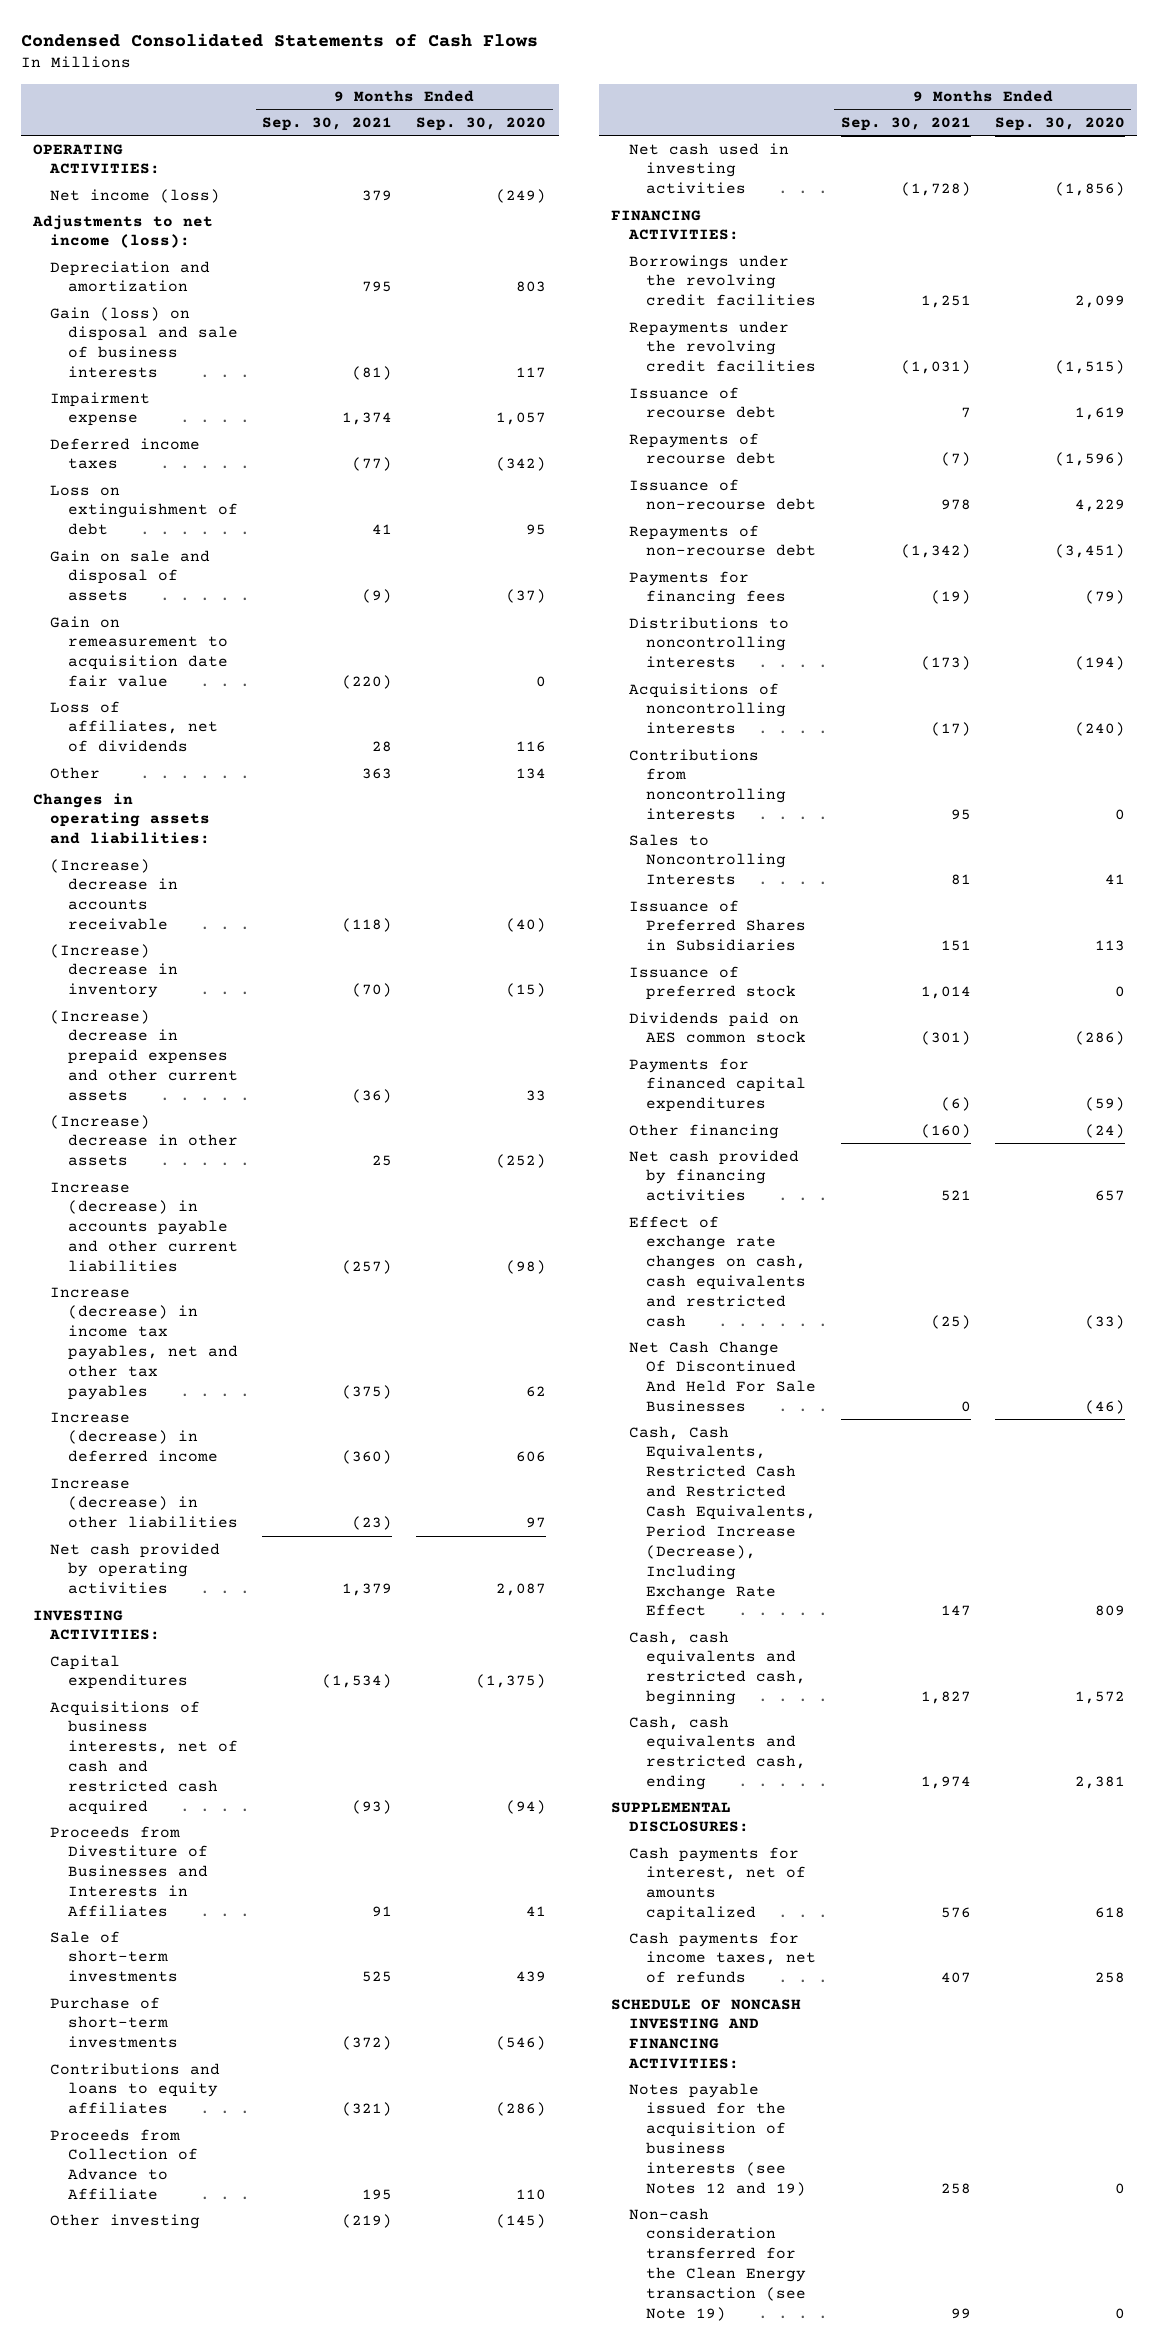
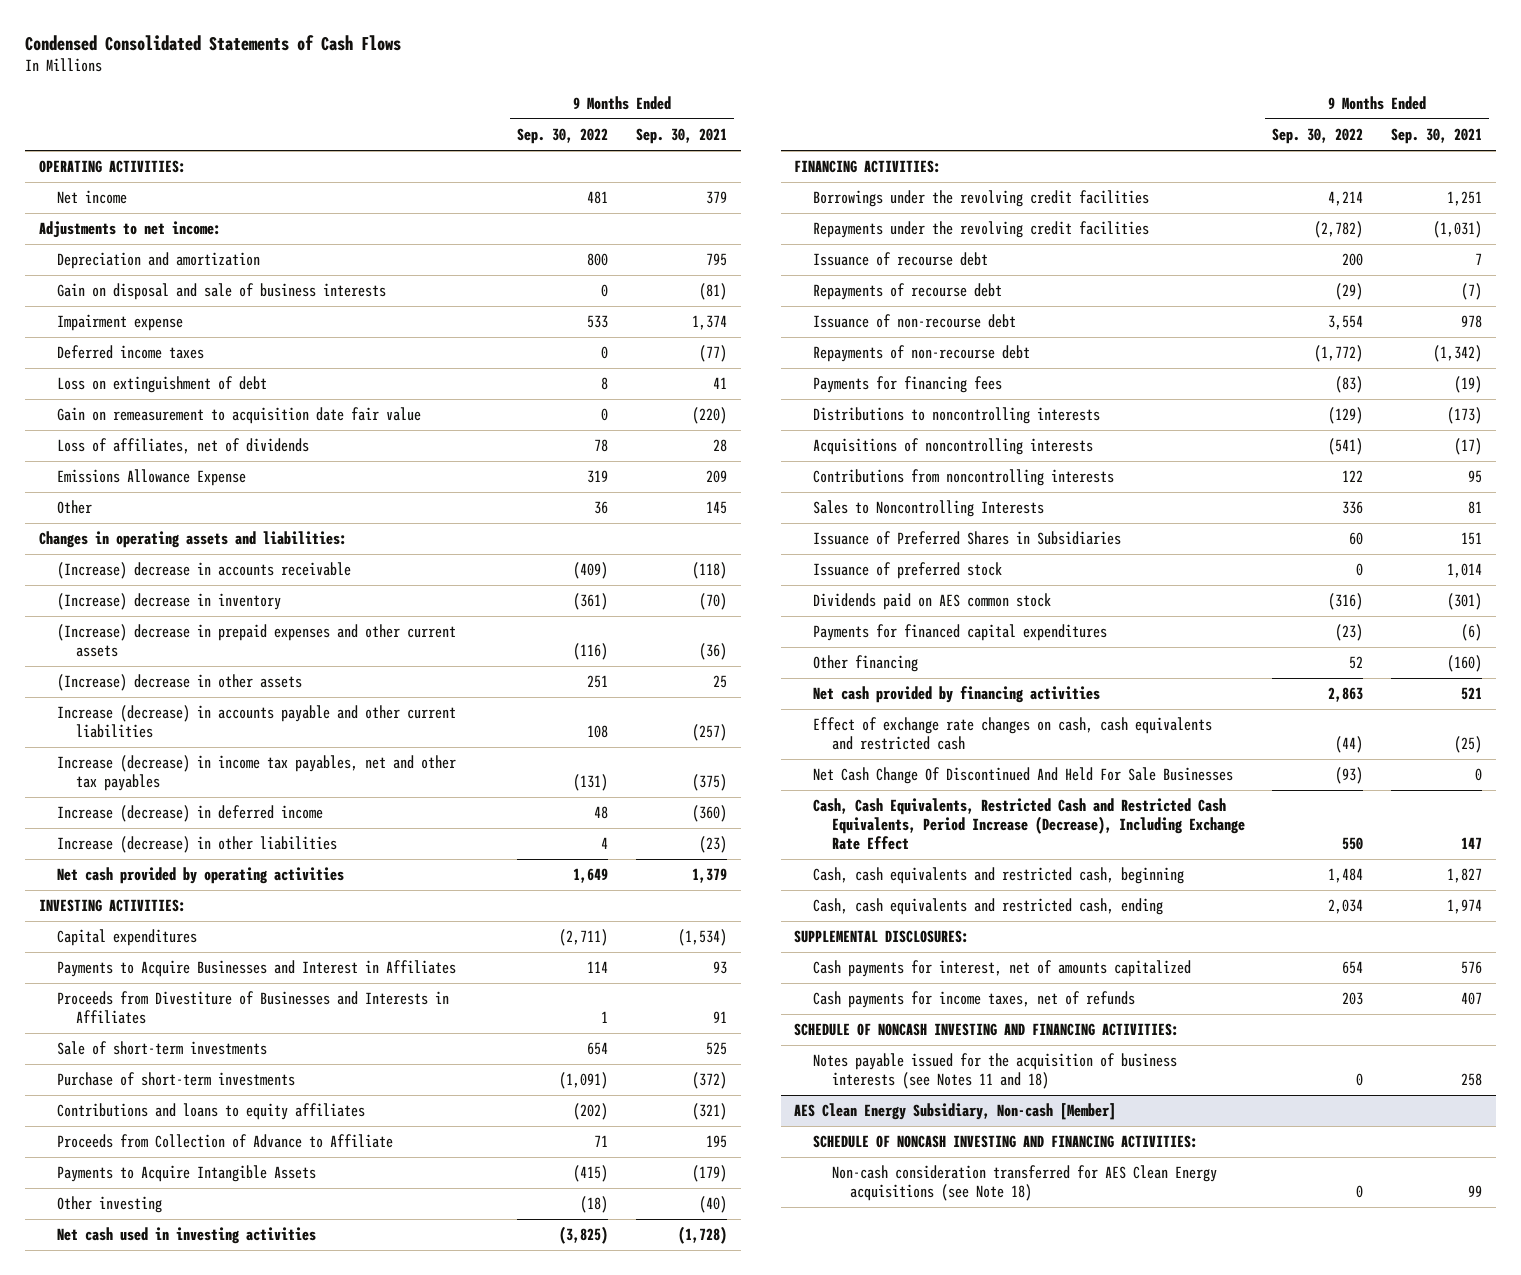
- | 9 Months Ended Sep. 30, 2021 | 9 Months Ended Sep. 30, 2020
+ | 9 Months Ended Sep. 30, 2022 | 9 Months Ended Sep. 30, 2021
- Net income (loss) | 379 | (249)
- Adjustments to net income (loss):
+ Net income | 481 | 379
+ Adjustments to net income:
- Gain (loss) on disposal and sale of business interests | (81) | 117
+ Gain on disposal and sale of business interests | 0 | (81)
- Gain on sale and disposal of assets | (9) | (37)
- Other | 363 | 134
+ Emissions Allowance Expense | 319 | 209
+ Other | 36 | 145
- Acquisitions of business interests, net of cash and restricted cash acquired | (93) | (94)
+ Payments to Acquire Businesses and Interest in Affiliates | 114 | 93
- Other investing | (219) | (145)
+ Payments to Acquire Intangible Assets | (415) | (179)
+ Other investing | (18) | (40)
- Notes payable issued for the acquisition of business interests (see Notes 12 and 19) | 258 | 0
- Non-cash consideration transferred for the Clean Energy transaction (see Note 19) | 99 | 0
+ Notes payable issued for the acquisition of business interests (see Notes 11 and 18) | 0 | 258
+ AES Clean Energy Subsidiary, Non-cash [Member]
+ SCHEDULE OF NONCASH INVESTING AND FINANCING ACTIVITIES:
+ Non-cash consideration transferred for AES Clean Energy acquisitions (see Note 18) | 0 | 99

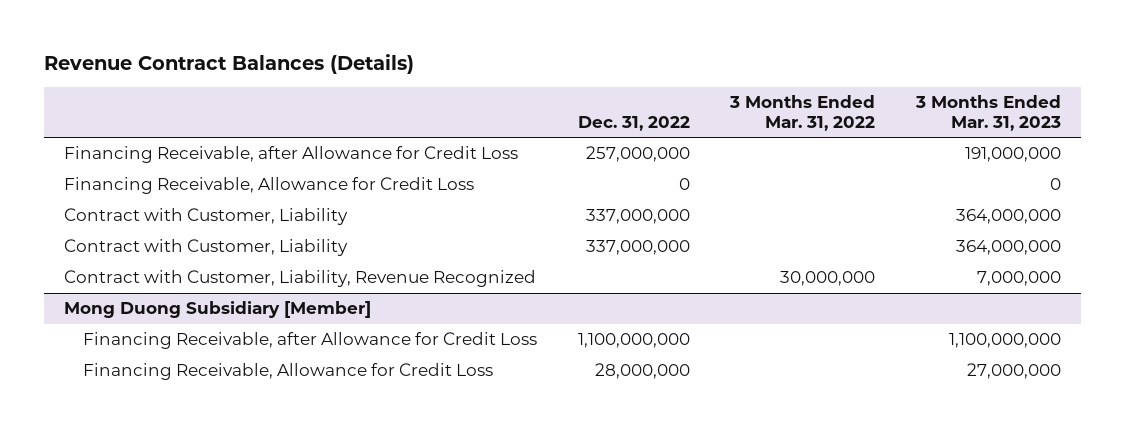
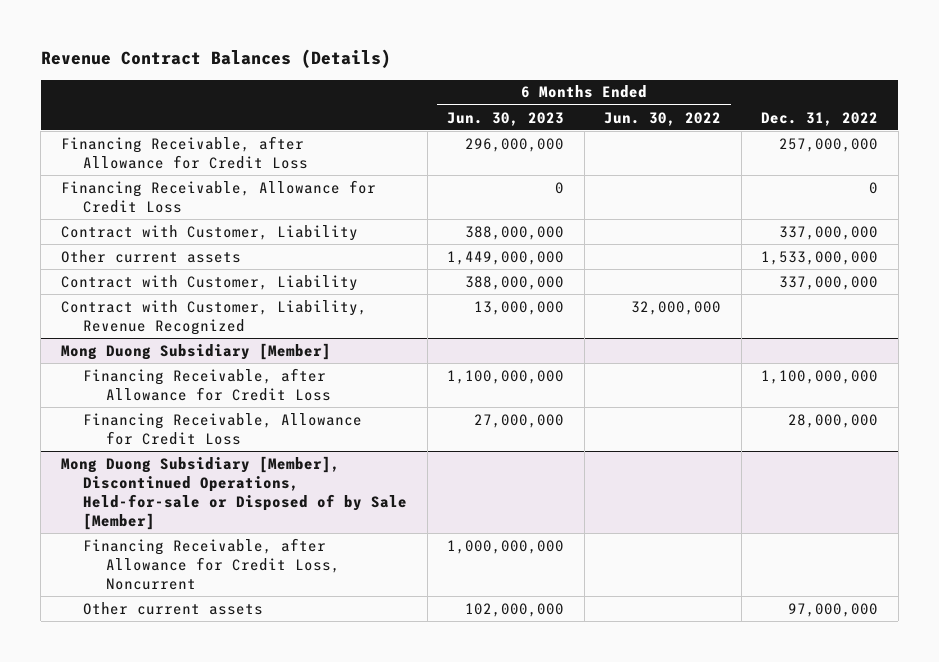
- | Dec. 31, 2022 | 3 Months Ended Mar. 31, 2022 | 3 Months Ended Mar. 31, 2023
+ | 6 Months Ended Jun. 30, 2023 | 6 Months Ended Jun. 30, 2022 | Dec. 31, 2022
+ Other current assets | 1,449,000,000 | | 1,533,000,000
+ Mong Duong Subsidiary [Member], Discontinued Operations, Held-for-sale or Disposed of by Sale [Member]
+ Financing Receivable, after Allowance for Credit Loss, Noncurrent | 1,000,000,000 | |
+ Other current assets | 102,000,000 | | 97,000,000

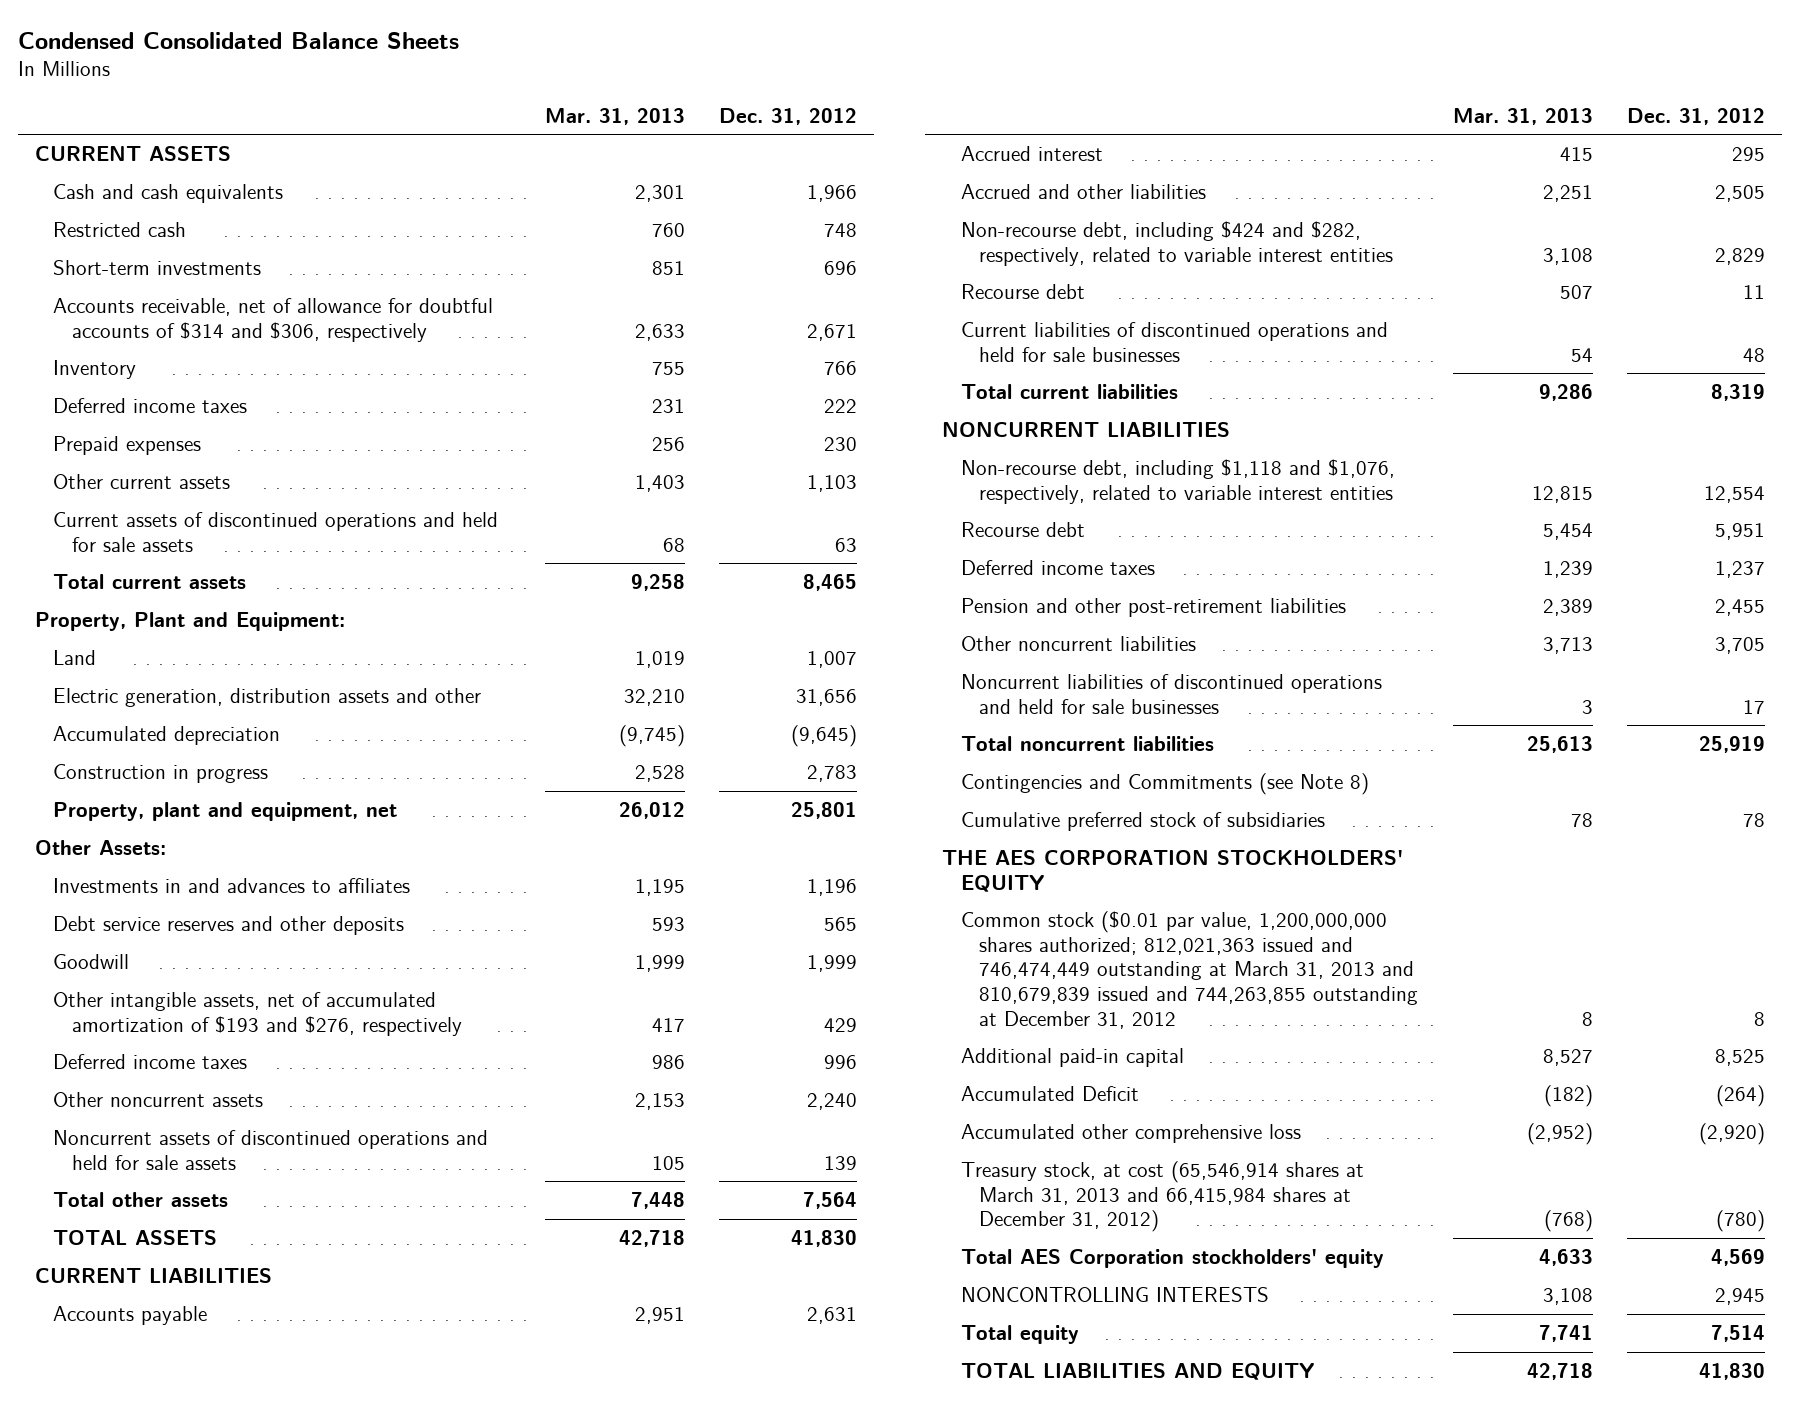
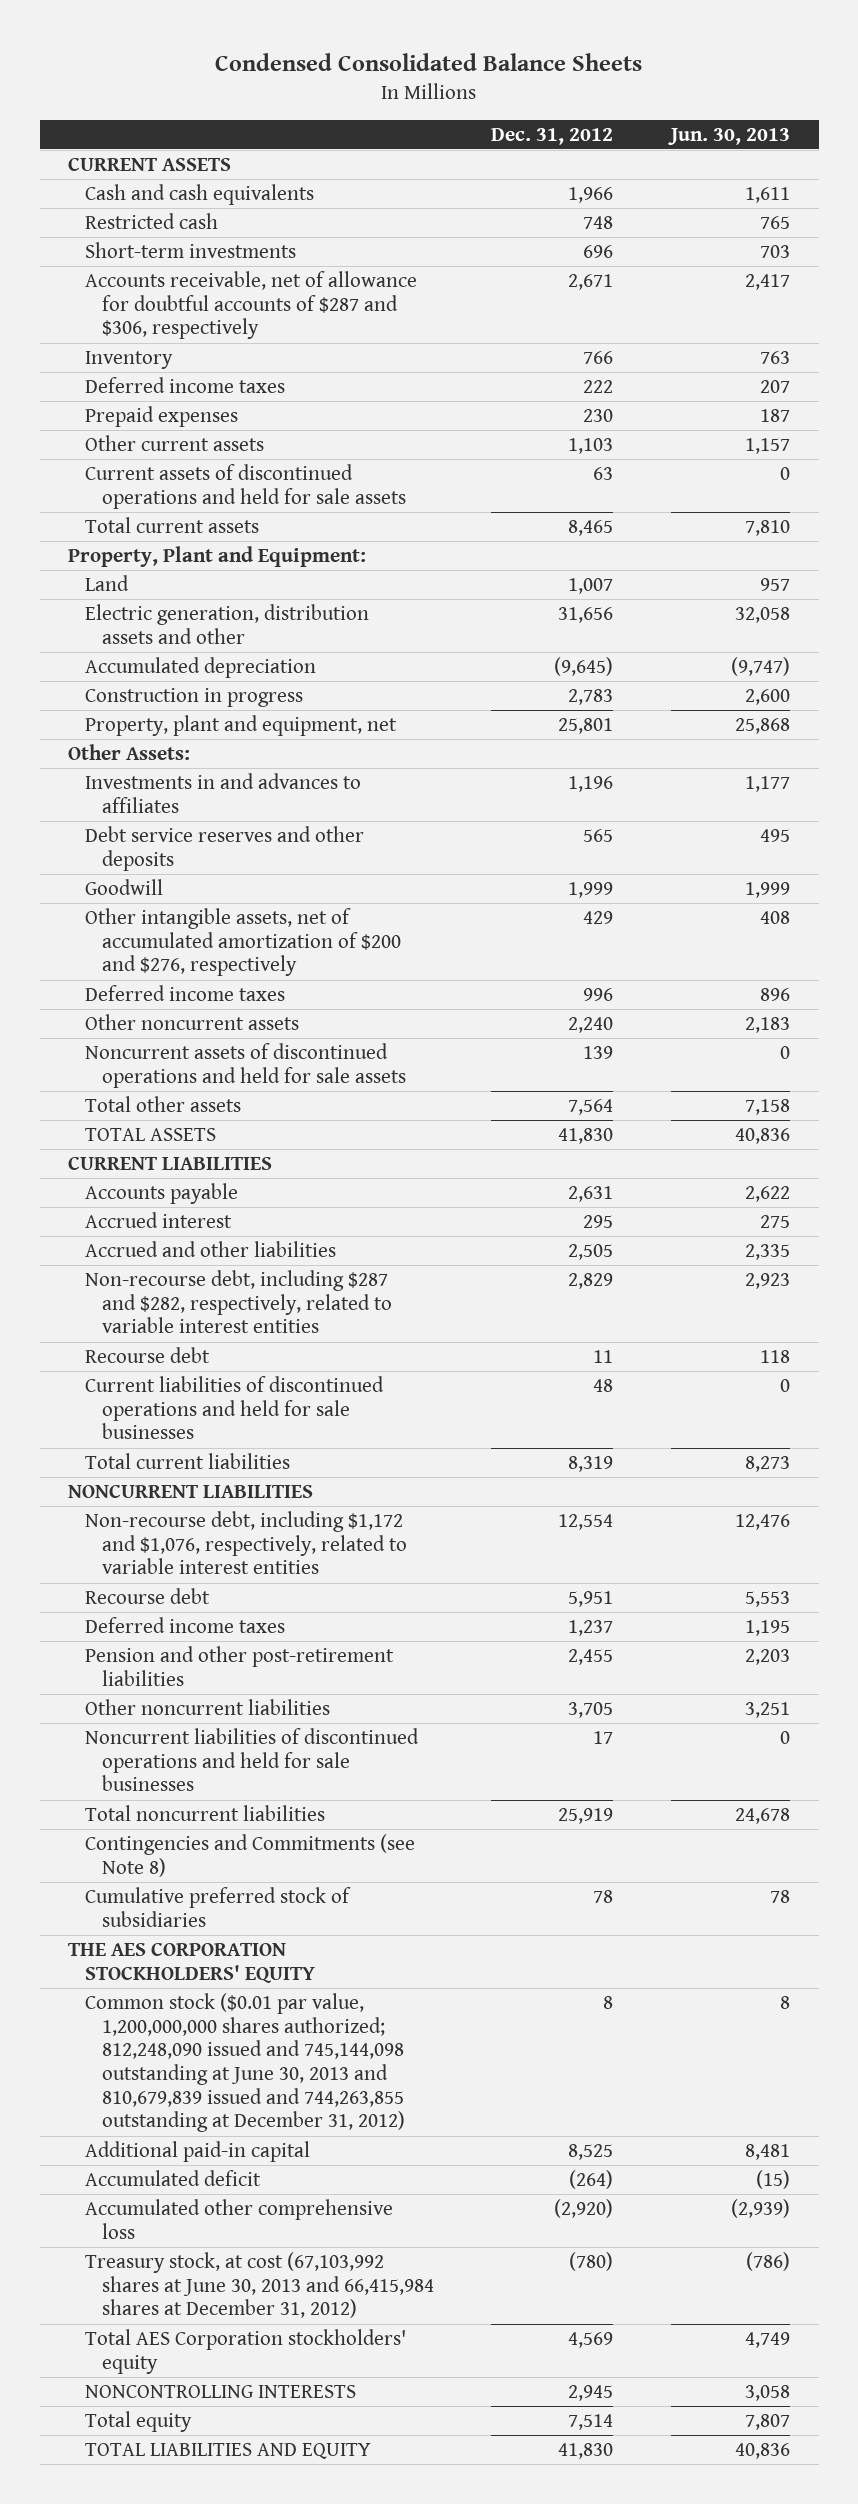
- | Mar. 31, 2013 | Dec. 31, 2012
+ | Dec. 31, 2012 | Jun. 30, 2013
- Accounts receivable, net of allowance for doubtful accounts of $314 and $306, respectively | 2,633 | 2,671
+ Accounts receivable, net of allowance for doubtful accounts of $287 and $306, respectively | 2,671 | 2,417
- Other intangible assets, net of accumulated amortization of $193 and $276, respectively | 417 | 429
+ Other intangible assets, net of accumulated amortization of $200 and $276, respectively | 429 | 408
- Non-recourse debt, including $424 and $282, respectively, related to variable interest entities | 3,108 | 2,829
+ Non-recourse debt, including $287 and $282, respectively, related to variable interest entities | 2,829 | 2,923
- Non-recourse debt, including $1,118 and $1,076, respectively, related to variable interest entities | 12,815 | 12,554
+ Non-recourse debt, including $1,172 and $1,076, respectively, related to variable interest entities | 12,554 | 12,476
- Common stock ($0.01 par value, 1,200,000,000 shares authorized; 812,021,363 issued and 746,474,449 outstanding at March 31, 2013 and 810,679,839 issued and 744,263,855 outstanding at December 31, 2012 | 8 | 8
+ Common stock ($0.01 par value, 1,200,000,000 shares authorized; 812,248,090 issued and 745,144,098 outstanding at June 30, 2013 and 810,679,839 issued and 744,263,855 outstanding at December 31, 2012) | 8 | 8
- Accumulated Deficit | (182) | (264)
+ Accumulated deficit | (264) | (15)
- Treasury stock, at cost (65,546,914 shares at March 31, 2013 and 66,415,984 shares at December 31, 2012) | (768) | (780)
+ Treasury stock, at cost (67,103,992 shares at June 30, 2013 and 66,415,984 shares at December 31, 2012) | (780) | (786)

